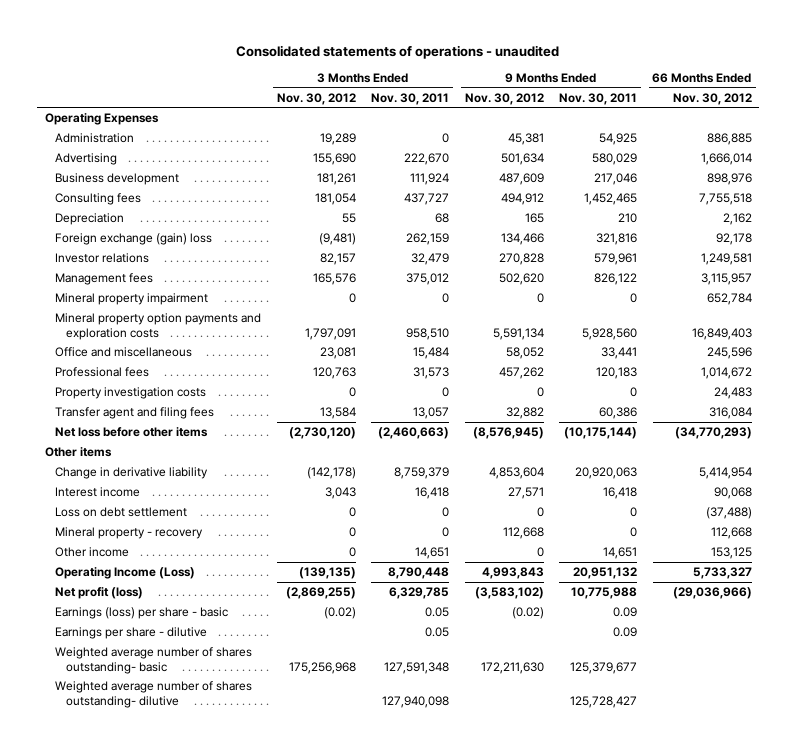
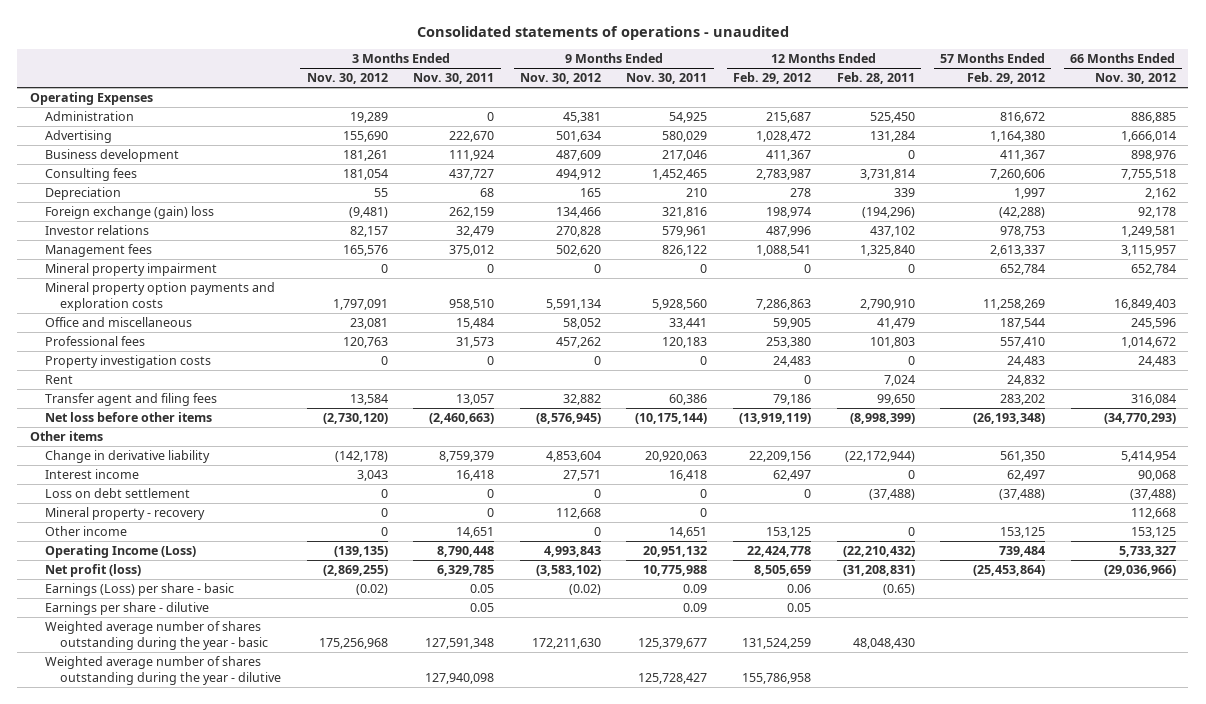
- | 3 Months Ended Nov. 30, 2012 | 3 Months Ended Nov. 30, 2011 | 9 Months Ended Nov. 30, 2012 | 9 Months Ended Nov. 30, 2011 | 66 Months Ended Nov. 30, 2012
+ | 3 Months Ended Nov. 30, 2012 | 3 Months Ended Nov. 30, 2011 | 9 Months Ended Nov. 30, 2012 | 9 Months Ended Nov. 30, 2011 | 12 Months Ended Feb. 29, 2012 | 12 Months Ended Feb. 28, 2011 | 57 Months Ended Feb. 29, 2012 | 66 Months Ended Nov. 30, 2012
+ Rent | | | | | 0 | 7,024 | 24,832 |
- Earnings (loss) per share - basic | (0.02) | 0.05 | (0.02) | 0.09 |
+ Earnings (Loss) per share - basic | (0.02) | 0.05 | (0.02) | 0.09 | 0.06 | (0.65) | |
- Weighted average number of shares outstanding- basic | 175,256,968 | 127,591,348 | 172,211,630 | 125,379,677 |
- Weighted average number of shares outstanding- dilutive | | 127,940,098 | | 125,728,427 |
+ Weighted average number of shares outstanding during the year - basic | 175,256,968 | 127,591,348 | 172,211,630 | 125,379,677 | 131,524,259 | 48,048,430 | |
+ Weighted average number of shares outstanding during the year - dilutive | | 127,940,098 | | 125,728,427 | 155,786,958 | | |

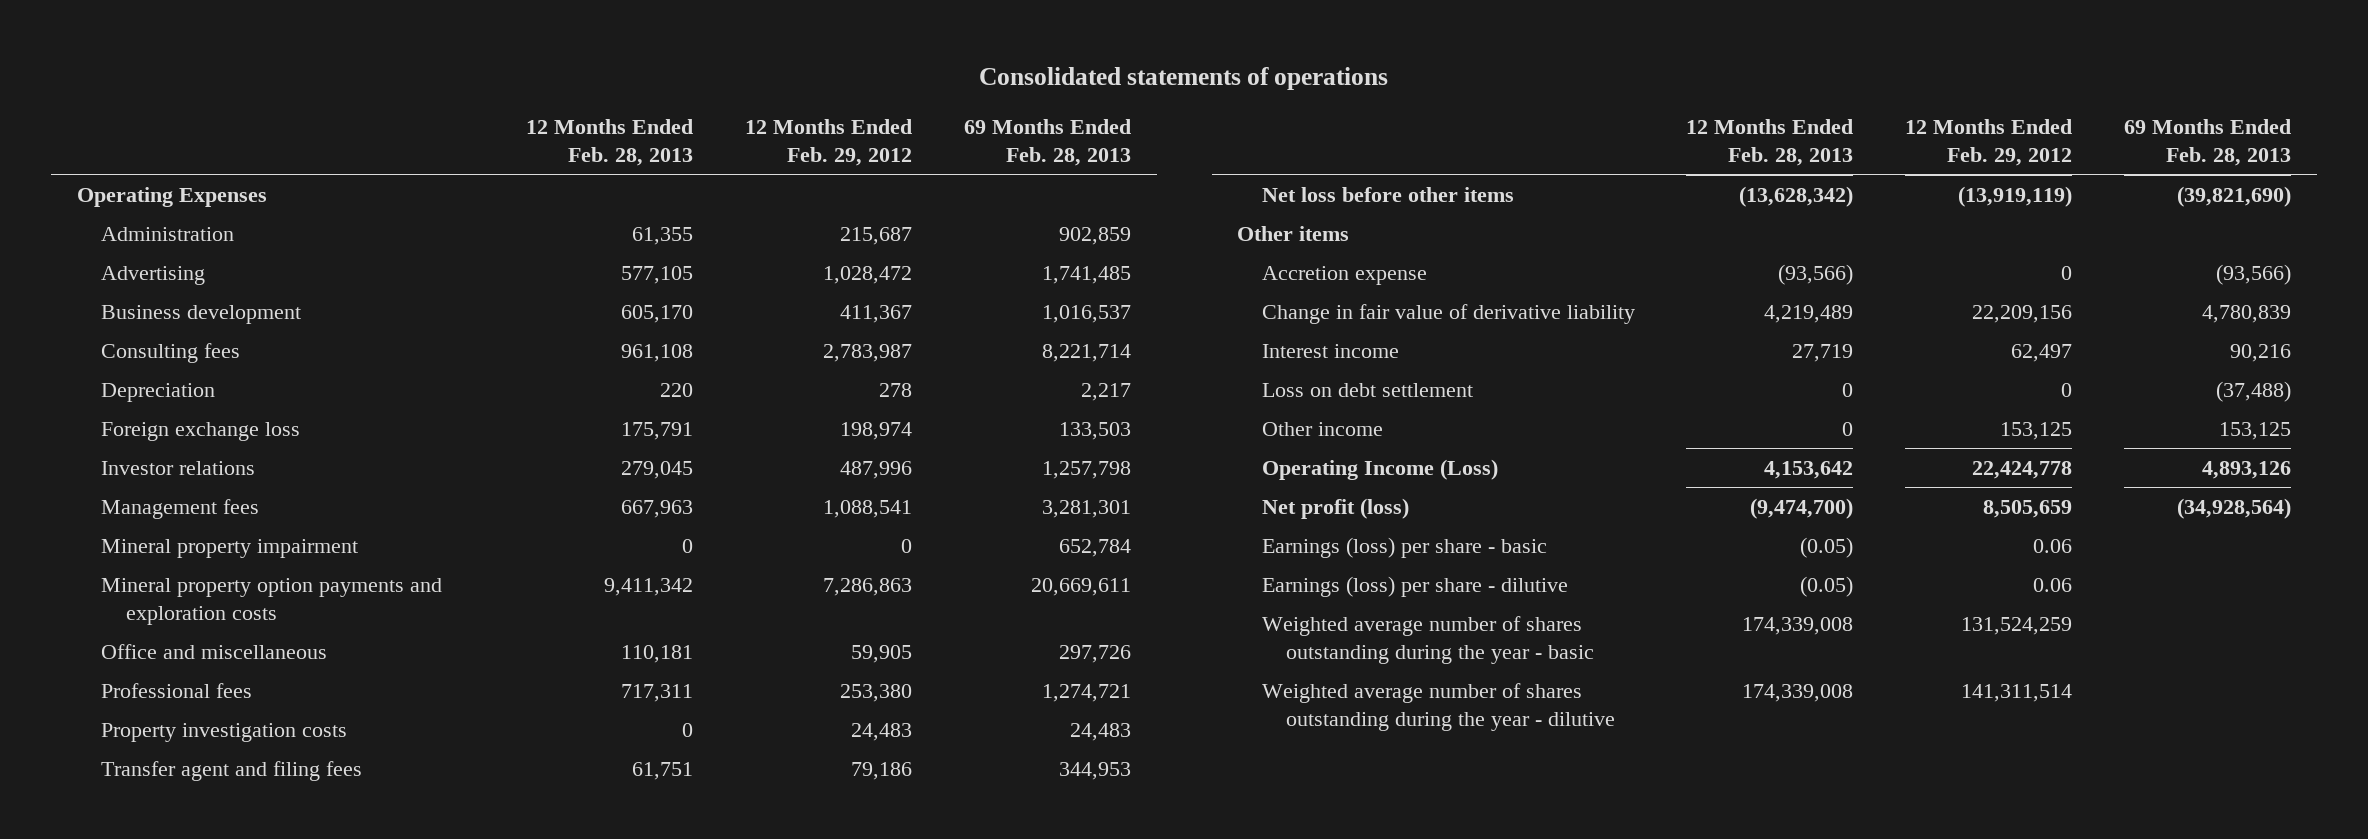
- Consolidated statements of operations - unaudited
+ Consolidated statements of operations
- | 3 Months Ended Nov. 30, 2012 | 3 Months Ended Nov. 30, 2011 | 9 Months Ended Nov. 30, 2012 | 9 Months Ended Nov. 30, 2011 | 12 Months Ended Feb. 29, 2012 | 12 Months Ended Feb. 28, 2011 | 57 Months Ended Feb. 29, 2012 | 66 Months Ended Nov. 30, 2012
+ | 12 Months Ended Feb. 28, 2013 | 12 Months Ended Feb. 29, 2012 | 69 Months Ended Feb. 28, 2013
- Foreign exchange (gain) loss | (9,481) | 262,159 | 134,466 | 321,816 | 198,974 | (194,296) | (42,288) | 92,178
+ Foreign exchange loss | 175,791 | 198,974 | 133,503
- Rent | | | | | 0 | 7,024 | 24,832 |
- Change in derivative liability | (142,178) | 8,759,379 | 4,853,604 | 20,920,063 | 22,209,156 | (22,172,944) | 561,350 | 5,414,954
+ Accretion expense | (93,566) | 0 | (93,566)
+ Change in fair value of derivative liability | 4,219,489 | 22,209,156 | 4,780,839
- Mineral property - recovery | 0 | 0 | 112,668 | 0 | | | | 112,668
- Earnings (Loss) per share - basic | (0.02) | 0.05 | (0.02) | 0.09 | 0.06 | (0.65) | |
- Earnings per share - dilutive | | 0.05 | | 0.09 | 0.05 | | |
+ Earnings (loss) per share - basic | (0.05) | 0.06 |
+ Earnings (loss) per share - dilutive | (0.05) | 0.06 |
- Weighted average number of shares outstanding during the year - dilutive | | 127,940,098 | | 125,728,427 | 155,786,958 | | |
+ Weighted average number of shares outstanding during the year - dilutive | 174,339,008 | 141,311,514 |

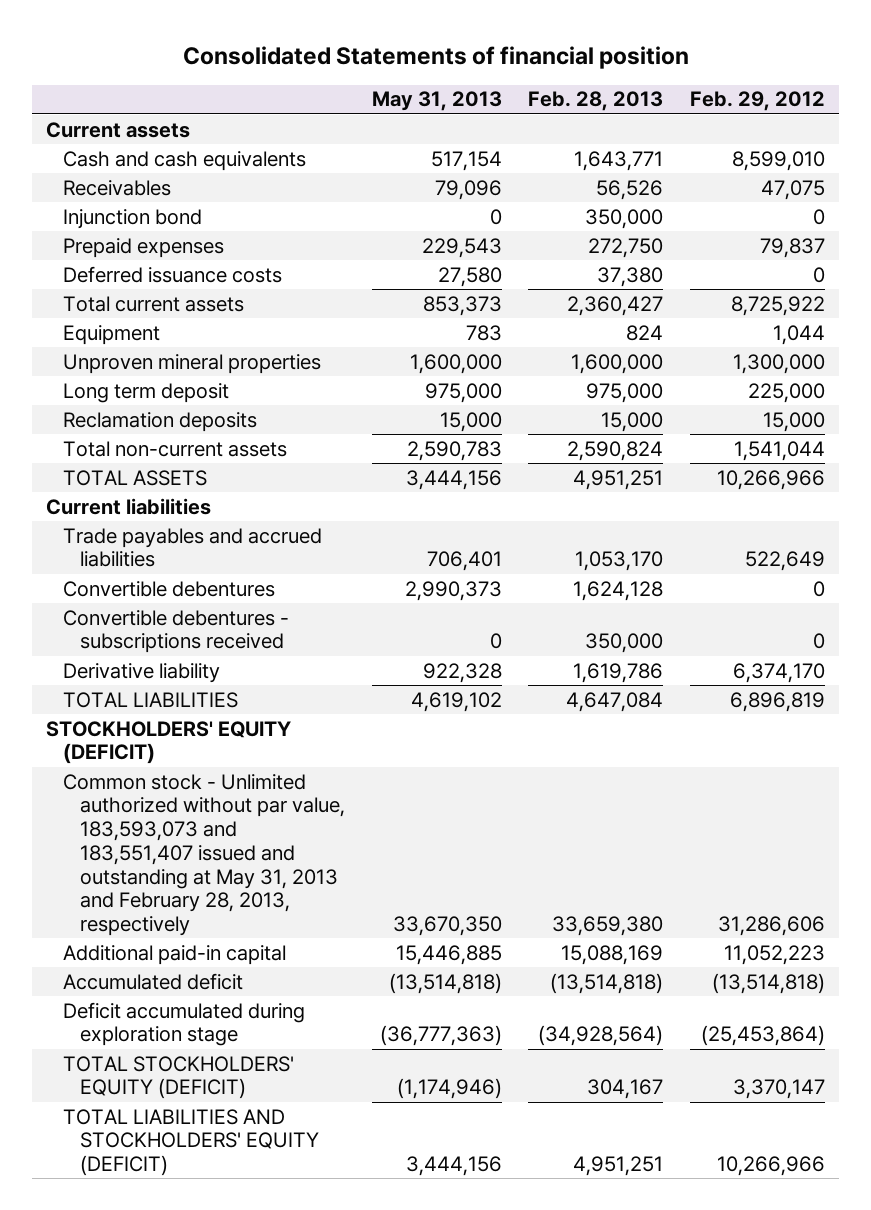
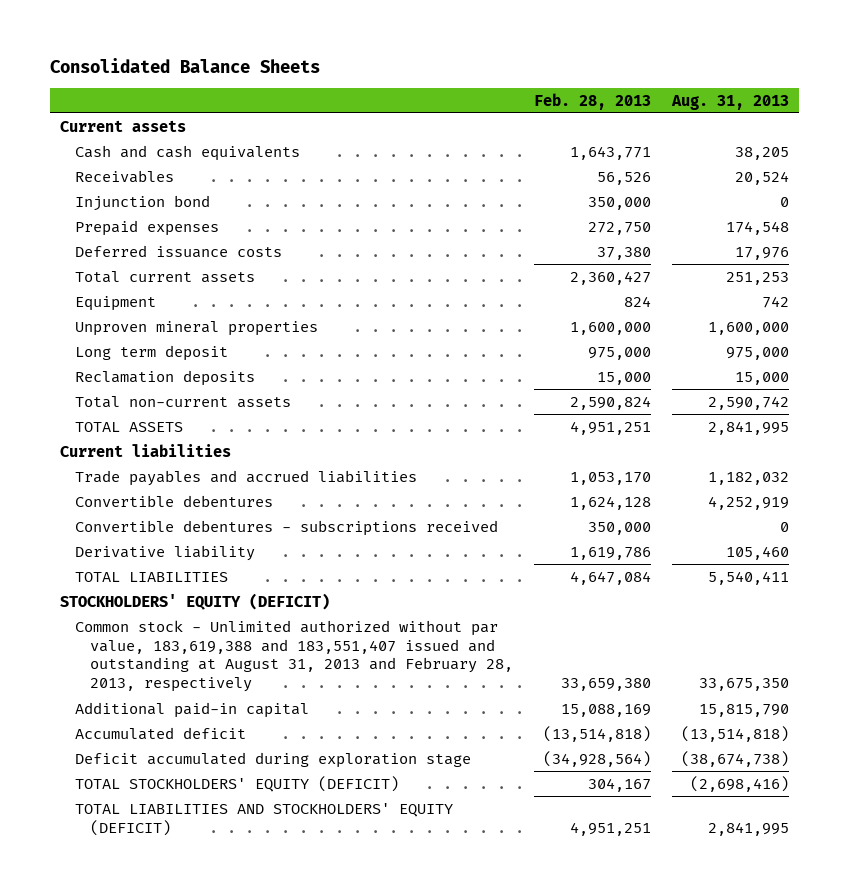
- Consolidated Statements of financial position
+ Consolidated Balance Sheets
- | May 31, 2013 | Feb. 28, 2013 | Feb. 29, 2012
+ | Feb. 28, 2013 | Aug. 31, 2013
- Common stock - Unlimited authorized without par value, 183,593,073 and 183,551,407 issued and outstanding at May 31, 2013 and February 28, 2013, respectively | 33,670,350 | 33,659,380 | 31,286,606
+ Common stock - Unlimited authorized without par value, 183,619,388 and 183,551,407 issued and outstanding at August 31, 2013 and February 28, 2013, respectively | 33,659,380 | 33,675,350

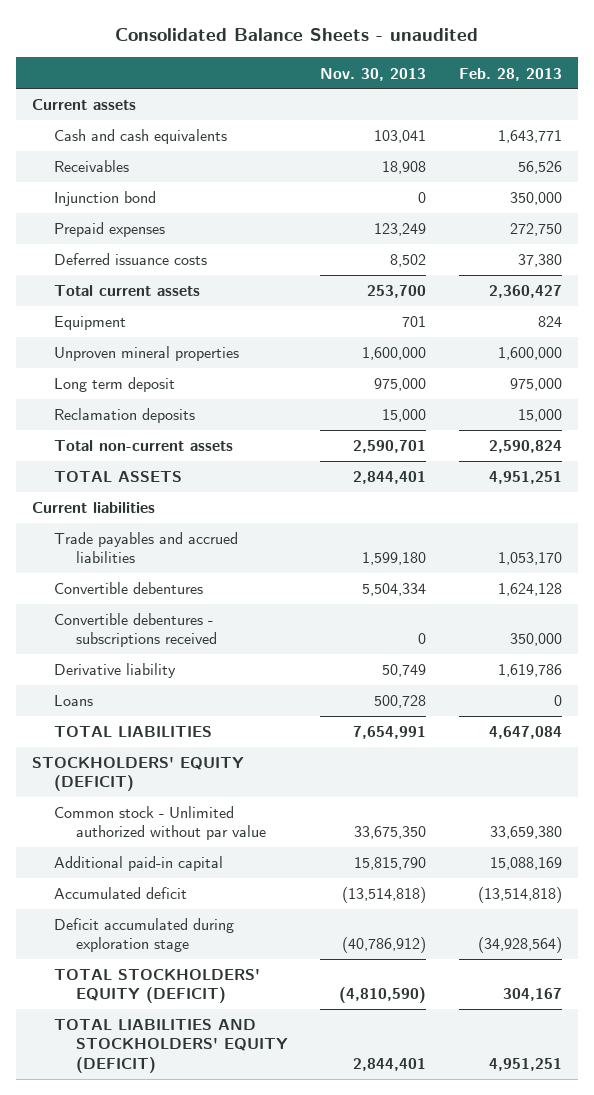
- Consolidated Balance Sheets
+ Consolidated Balance Sheets - unaudited
- | Feb. 28, 2013 | Aug. 31, 2013
+ | Nov. 30, 2013 | Feb. 28, 2013
+ Loans | 500,728 | 0
- Common stock - Unlimited authorized without par value, 183,619,388 and 183,551,407 issued and outstanding at August 31, 2013 and February 28, 2013, respectively | 33,659,380 | 33,675,350
+ Common stock - Unlimited authorized without par value | 33,675,350 | 33,659,380

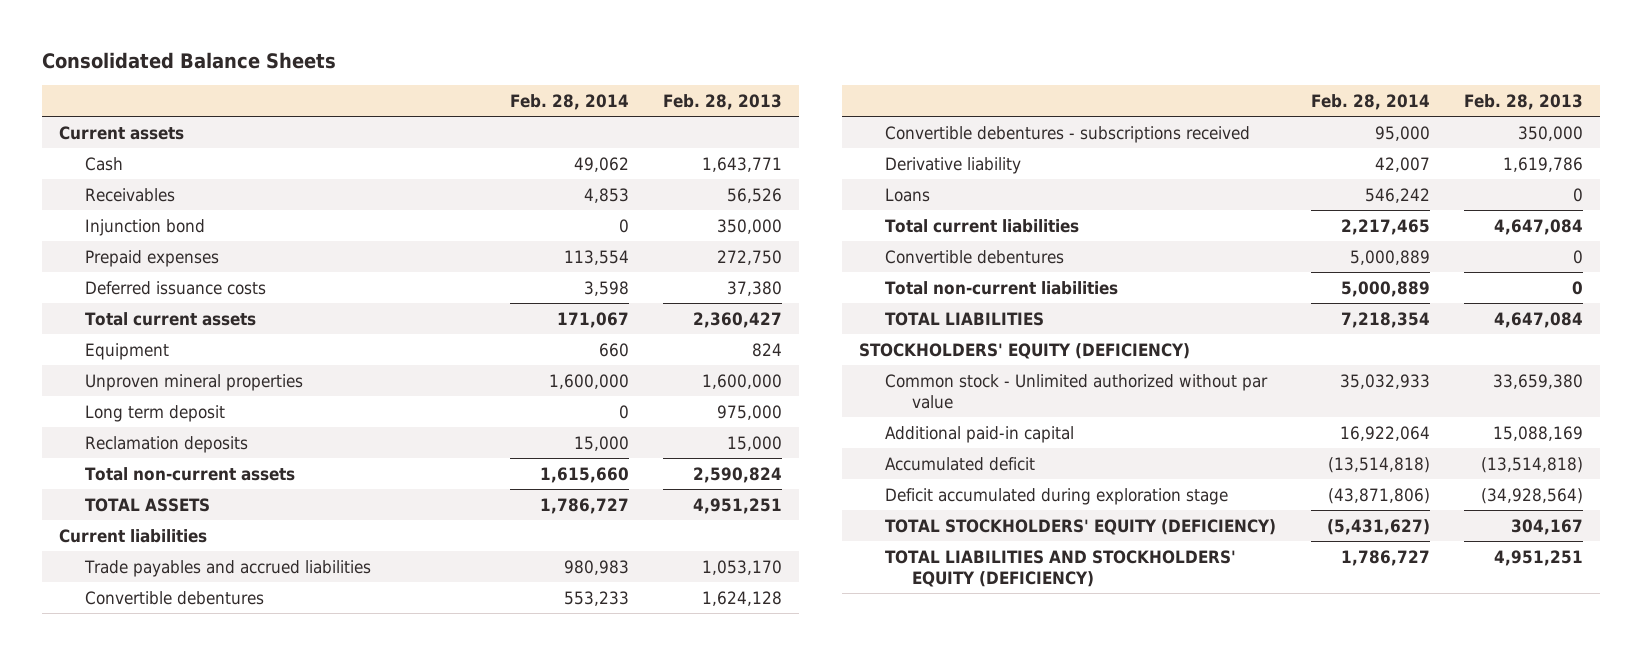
- Consolidated Balance Sheets - unaudited
+ Consolidated Balance Sheets
- | Nov. 30, 2013 | Feb. 28, 2013
+ | Feb. 28, 2014 | Feb. 28, 2013
- Cash and cash equivalents | 103,041 | 1,643,771
+ Cash | 49,062 | 1,643,771
+ Total current liabilities | 2,217,465 | 4,647,084
+ Convertible debentures | 5,000,889 | 0
+ Total non-current liabilities | 5,000,889 | 0
- STOCKHOLDERS' EQUITY (DEFICIT)
+ STOCKHOLDERS' EQUITY (DEFICIENCY)
- TOTAL STOCKHOLDERS' EQUITY (DEFICIT) | (4,810,590) | 304,167
- TOTAL LIABILITIES AND STOCKHOLDERS' EQUITY (DEFICIT) | 2,844,401 | 4,951,251
+ TOTAL STOCKHOLDERS' EQUITY (DEFICIENCY) | (5,431,627) | 304,167
+ TOTAL LIABILITIES AND STOCKHOLDERS' EQUITY (DEFICIENCY) | 1,786,727 | 4,951,251

